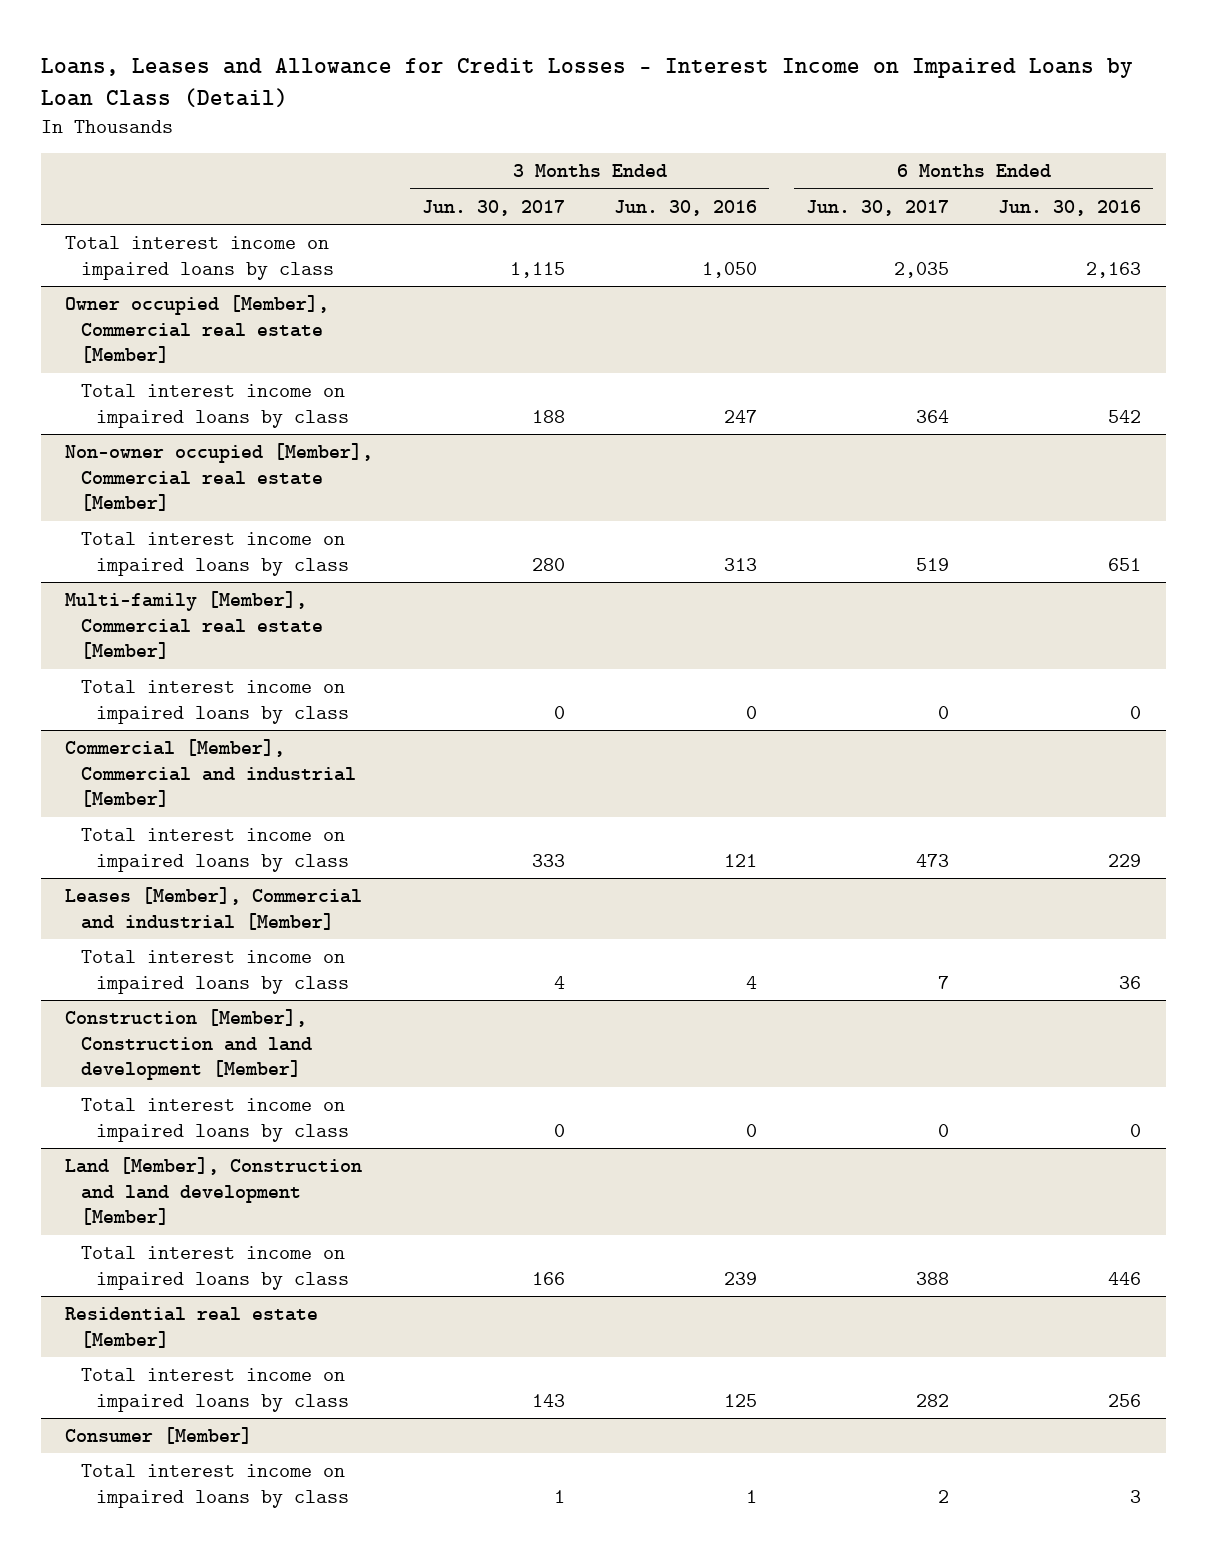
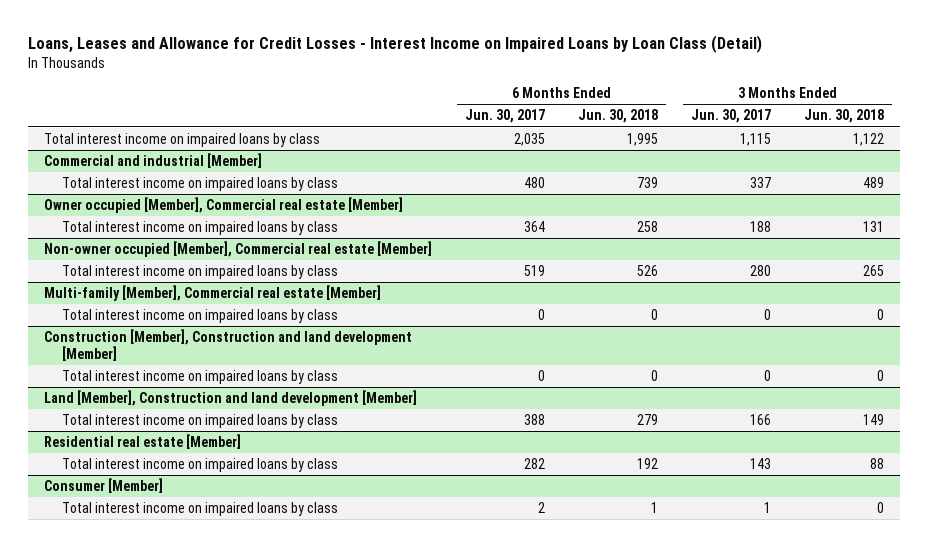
- | 3 Months Ended Jun. 30, 2017 | 3 Months Ended Jun. 30, 2016 | 6 Months Ended Jun. 30, 2017 | 6 Months Ended Jun. 30, 2016
+ | 6 Months Ended Jun. 30, 2017 | 6 Months Ended Jun. 30, 2018 | 3 Months Ended Jun. 30, 2017 | 3 Months Ended Jun. 30, 2018
+ Commercial and industrial [Member]
+ Total interest income on impaired loans by class | 480 | 739 | 337 | 489
- Commercial [Member], Commercial and industrial [Member]
- Total interest income on impaired loans by class | 333 | 121 | 473 | 229
- Leases [Member], Commercial and industrial [Member]
- Total interest income on impaired loans by class | 4 | 4 | 7 | 36

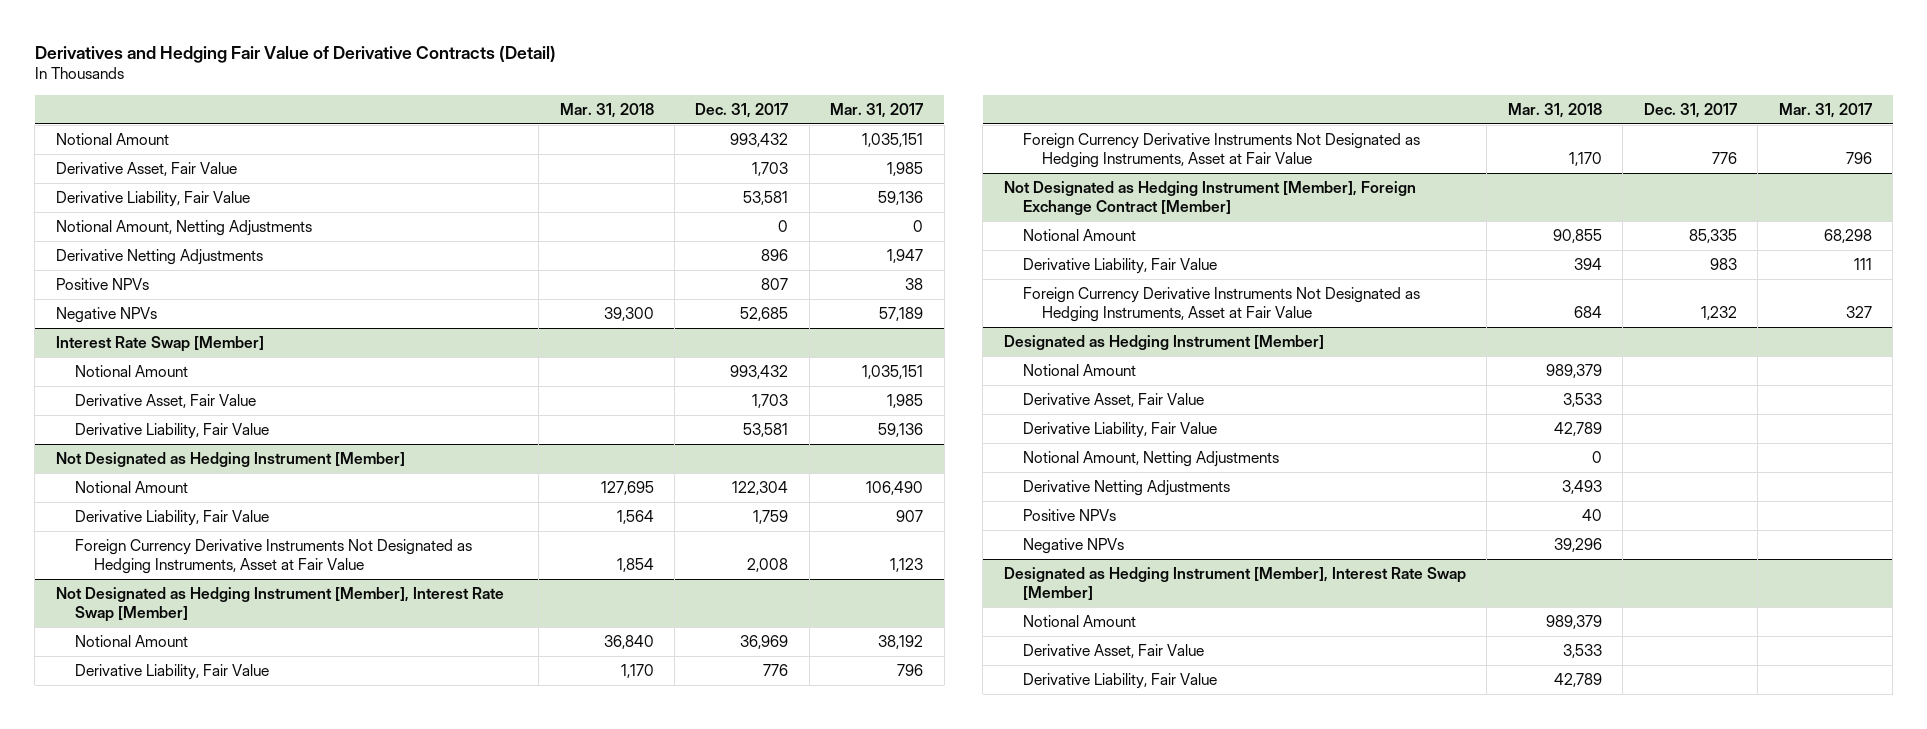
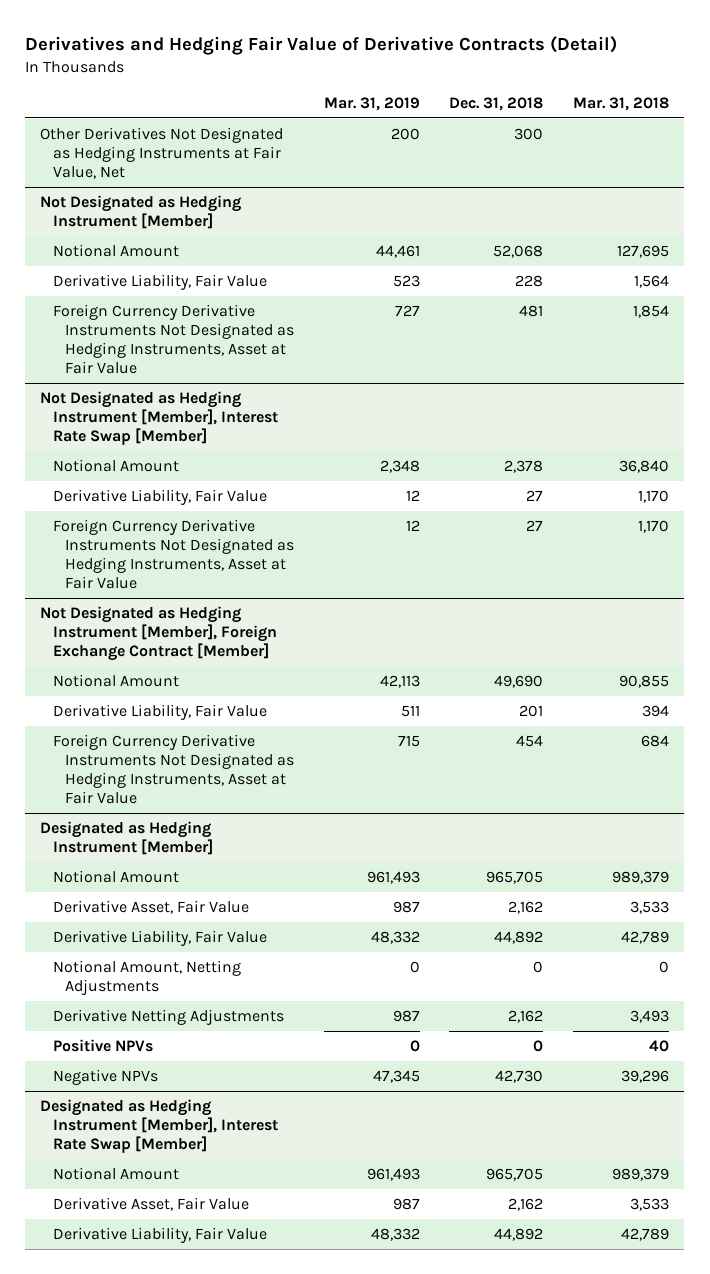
- | Mar. 31, 2018 | Dec. 31, 2017 | Mar. 31, 2017
+ | Mar. 31, 2019 | Dec. 31, 2018 | Mar. 31, 2018
- Notional Amount | | 993,432 | 1,035,151
- Derivative Asset, Fair Value | | 1,703 | 1,985
- Derivative Liability, Fair Value | | 53,581 | 59,136
- Notional Amount, Netting Adjustments | | 0 | 0
- Derivative Netting Adjustments | | 896 | 1,947
- Positive NPVs | | 807 | 38
- Negative NPVs | 39,300 | 52,685 | 57,189
- Interest Rate Swap [Member]
- Notional Amount | | 993,432 | 1,035,151
- Derivative Asset, Fair Value | | 1,703 | 1,985
- Derivative Liability, Fair Value | | 53,581 | 59,136
+ Other Derivatives Not Designated as Hedging Instruments at Fair Value, Net | 200 | 300 |

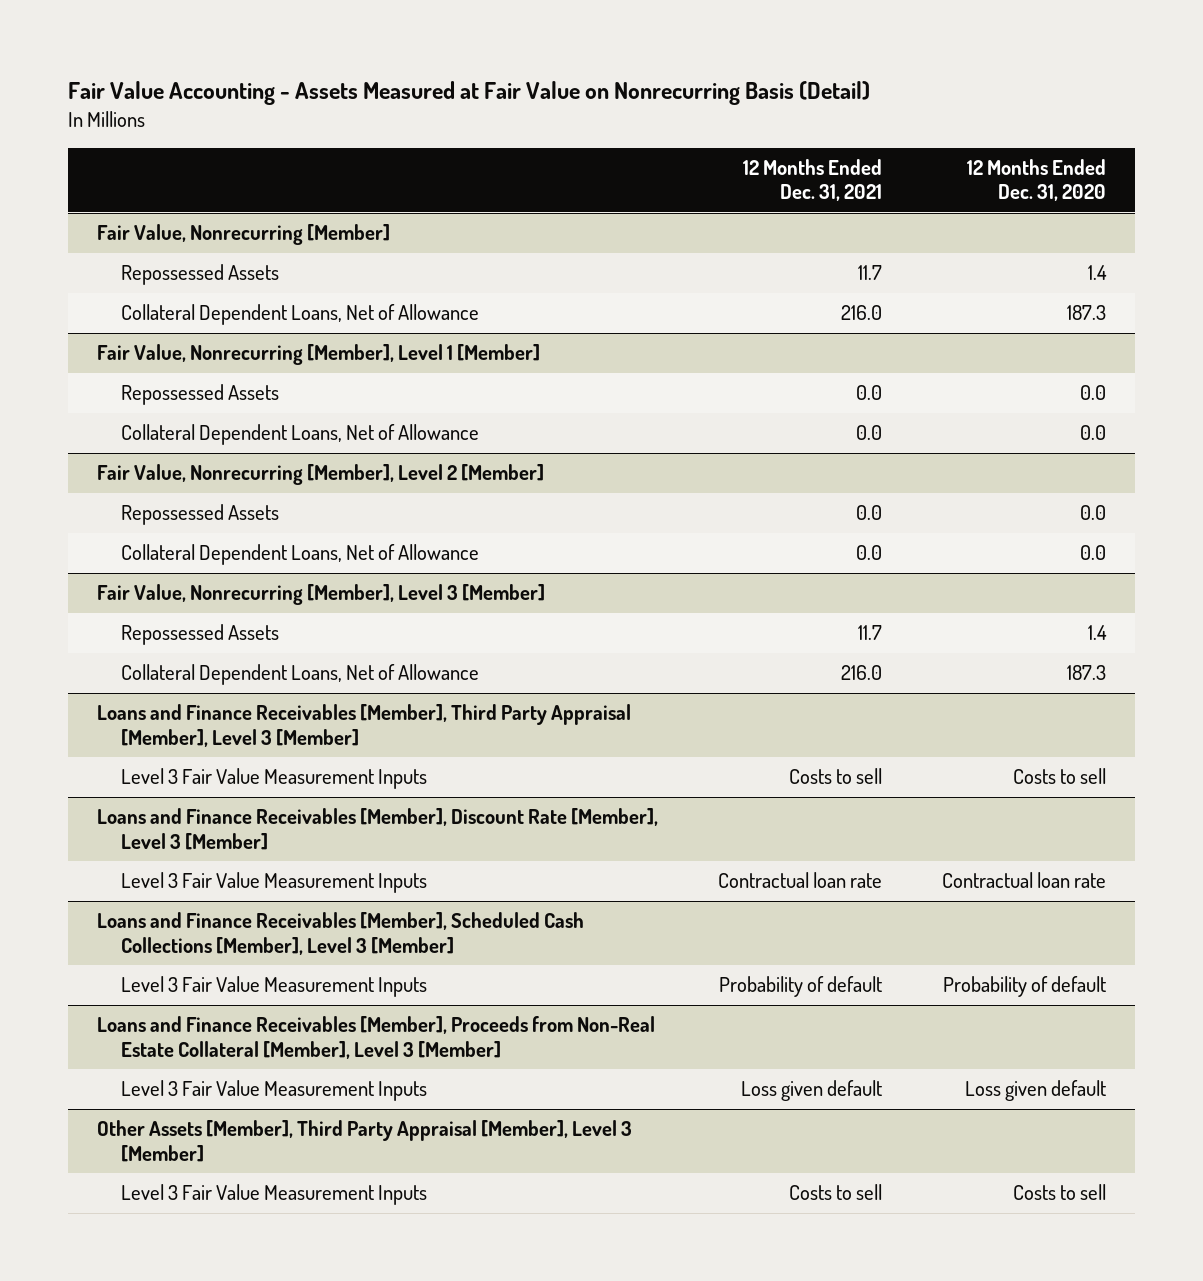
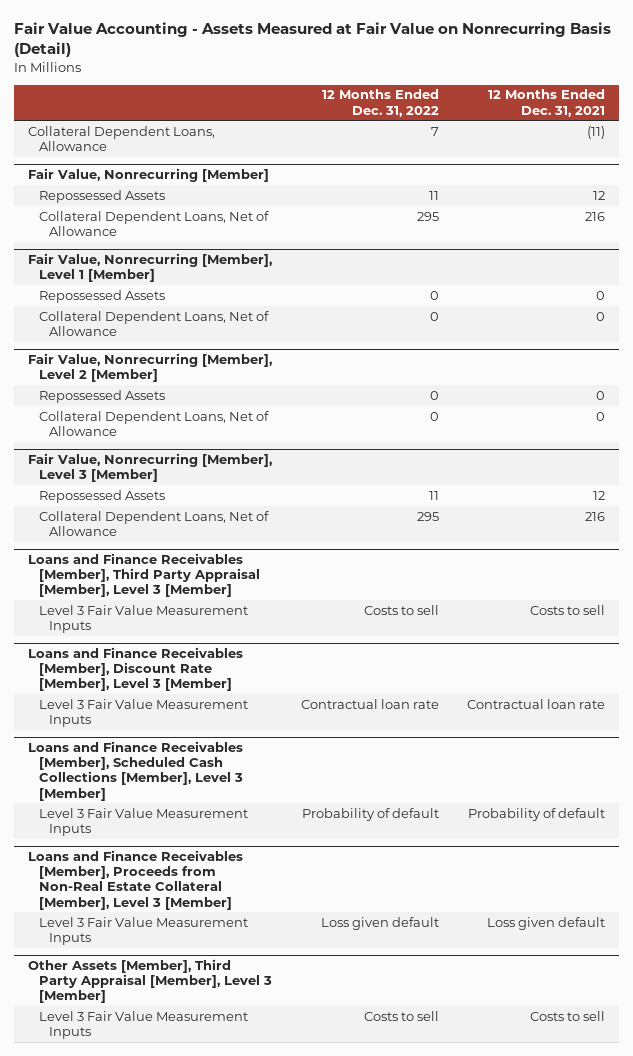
- | 12 Months Ended Dec. 31, 2021 | 12 Months Ended Dec. 31, 2020
+ | 12 Months Ended Dec. 31, 2022 | 12 Months Ended Dec. 31, 2021
+ Collateral Dependent Loans, Allowance | 7 | (11)
@ Fair Value, Nonrecurring [Member]
- Repossessed Assets | 11.7 | 1.4
- Collateral Dependent Loans, Net of Allowance | 216.0 | 187.3
+ Repossessed Assets | 11 | 12
+ Collateral Dependent Loans, Net of Allowance | 295 | 216
@ Fair Value, Nonrecurring [Member], Level 1 [Member]
- Repossessed Assets | 0.0 | 0.0
- Collateral Dependent Loans, Net of Allowance | 0.0 | 0.0
+ Repossessed Assets | 0 | 0
+ Collateral Dependent Loans, Net of Allowance | 0 | 0
@ Fair Value, Nonrecurring [Member], Level 2 [Member]
- Repossessed Assets | 0.0 | 0.0
- Collateral Dependent Loans, Net of Allowance | 0.0 | 0.0
+ Repossessed Assets | 0 | 0
+ Collateral Dependent Loans, Net of Allowance | 0 | 0
@ Fair Value, Nonrecurring [Member], Level 3 [Member]
- Repossessed Assets | 11.7 | 1.4
- Collateral Dependent Loans, Net of Allowance | 216.0 | 187.3
+ Repossessed Assets | 11 | 12
+ Collateral Dependent Loans, Net of Allowance | 295 | 216

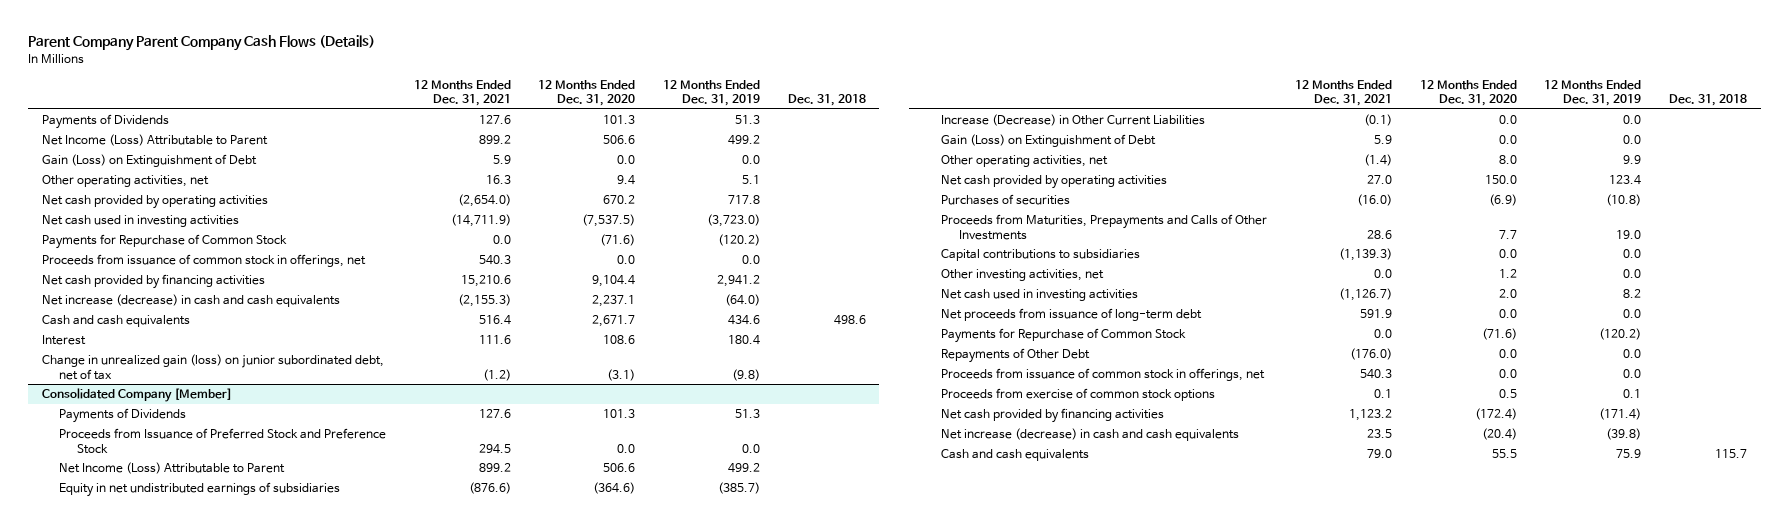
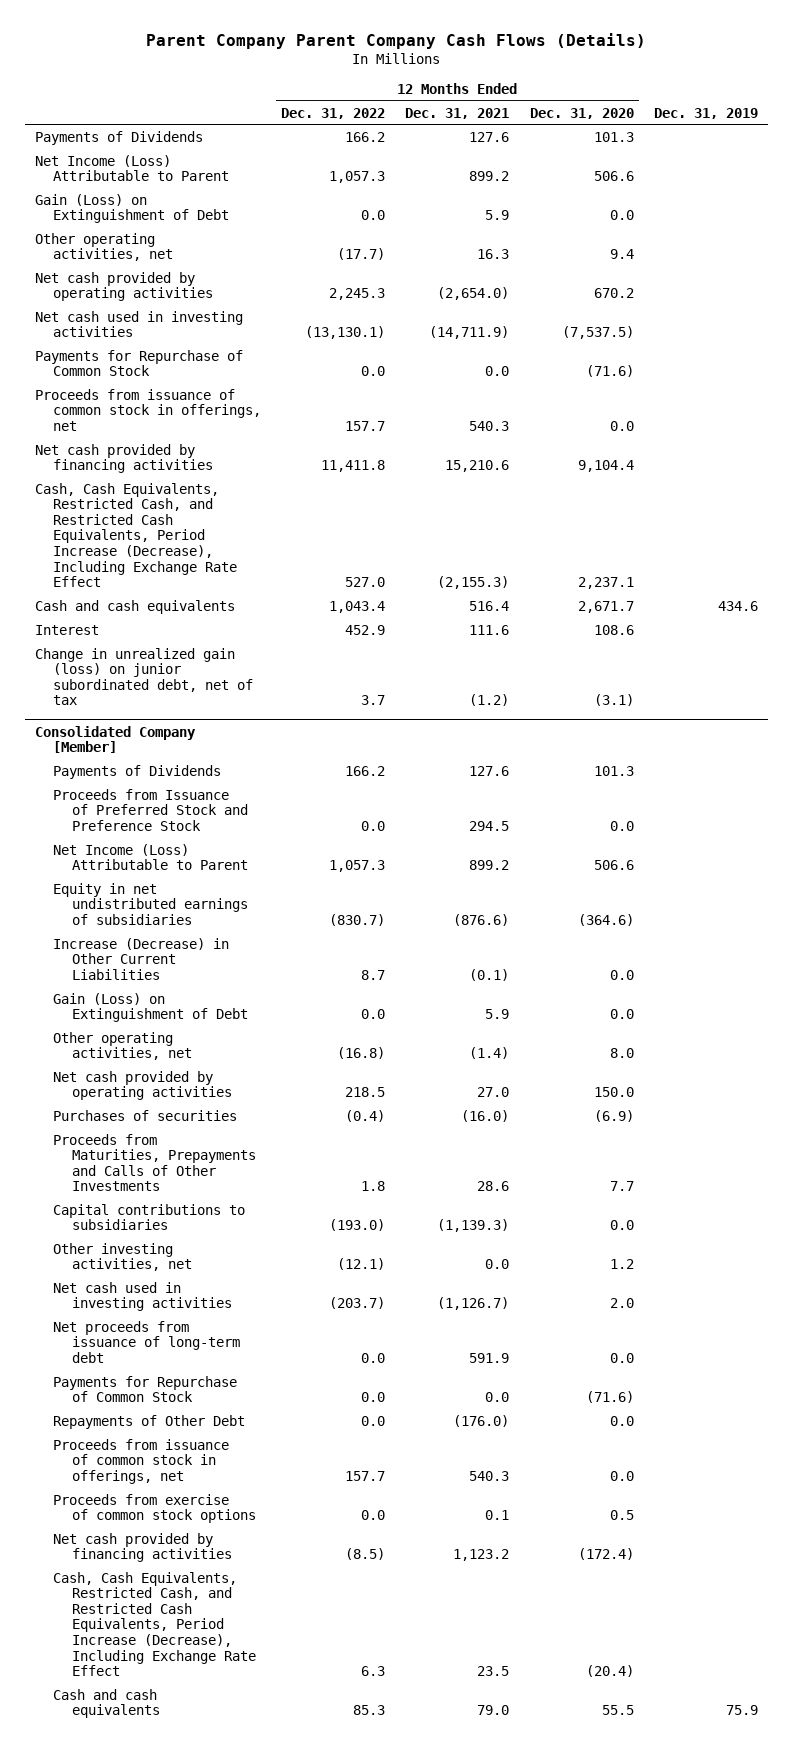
- | 12 Months Ended Dec. 31, 2021 | 12 Months Ended Dec. 31, 2020 | 12 Months Ended Dec. 31, 2019 | Dec. 31, 2018
+ | 12 Months Ended Dec. 31, 2022 | 12 Months Ended Dec. 31, 2021 | 12 Months Ended Dec. 31, 2020 | Dec. 31, 2019
- Net increase (decrease) in cash and cash equivalents | (2,155.3) | 2,237.1 | (64.0) |
+ Cash, Cash Equivalents, Restricted Cash, and Restricted Cash Equivalents, Period Increase (Decrease), Including Exchange Rate Effect | 527.0 | (2,155.3) | 2,237.1 |
@ Consolidated Company [Member]
- Net increase (decrease) in cash and cash equivalents | 23.5 | (20.4) | (39.8) |
+ Cash, Cash Equivalents, Restricted Cash, and Restricted Cash Equivalents, Period Increase (Decrease), Including Exchange Rate Effect | 6.3 | 23.5 | (20.4) |

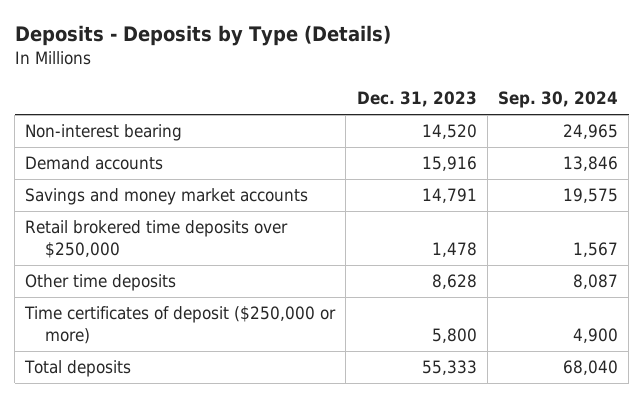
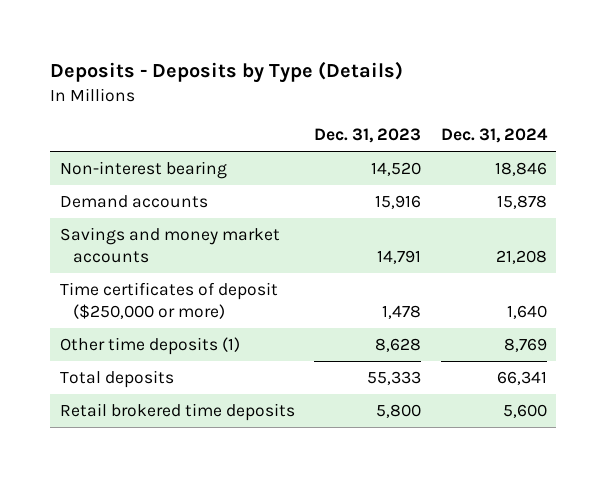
- | Dec. 31, 2023 | Sep. 30, 2024
+ | Dec. 31, 2023 | Dec. 31, 2024
- Retail brokered time deposits over $250,000 | 1,478 | 1,567
- Other time deposits | 8,628 | 8,087
- Time certificates of deposit ($250,000 or more) | 5,800 | 4,900
+ Time certificates of deposit ($250,000 or more) | 1,478 | 1,640
+ Other time deposits (1) | 8,628 | 8,769
+ Retail brokered time deposits | 5,800 | 5,600

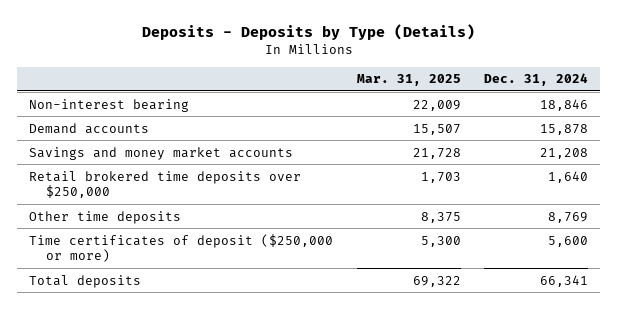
- | Dec. 31, 2023 | Dec. 31, 2024
+ | Mar. 31, 2025 | Dec. 31, 2024
- Time certificates of deposit ($250,000 or more) | 1,478 | 1,640
- Other time deposits (1) | 8,628 | 8,769
+ Retail brokered time deposits over $250,000 | 1,703 | 1,640
+ Other time deposits | 8,375 | 8,769
+ Time certificates of deposit ($250,000 or more) | 5,300 | 5,600
- Retail brokered time deposits | 5,800 | 5,600

